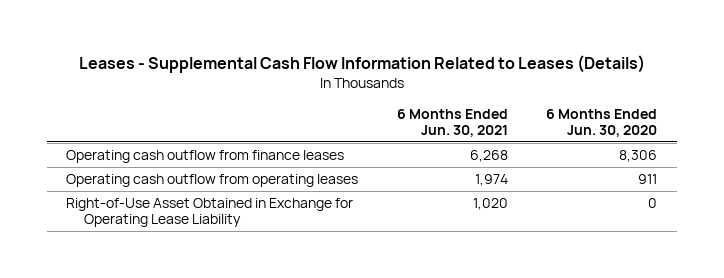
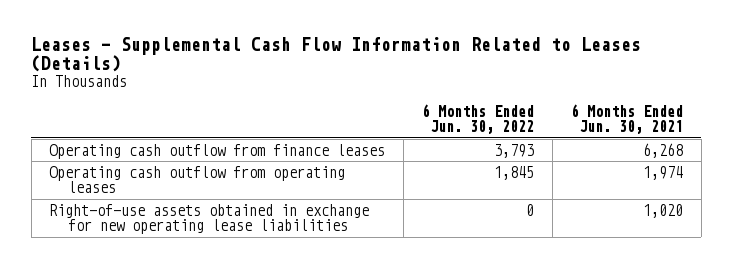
- | 6 Months Ended Jun. 30, 2021 | 6 Months Ended Jun. 30, 2020
+ | 6 Months Ended Jun. 30, 2022 | 6 Months Ended Jun. 30, 2021
- Right-of-Use Asset Obtained in Exchange for Operating Lease Liability | 1,020 | 0
+ Right-of-use assets obtained in exchange for new operating lease liabilities | 0 | 1,020

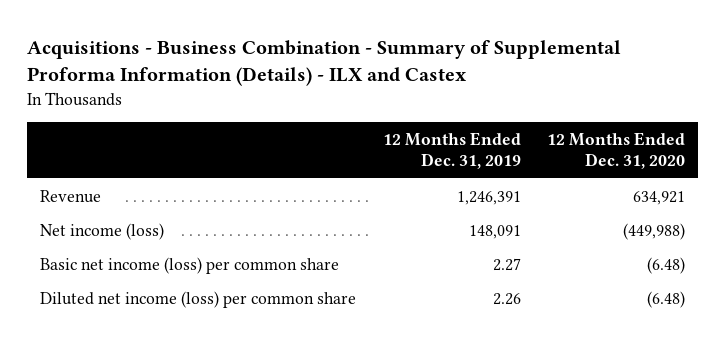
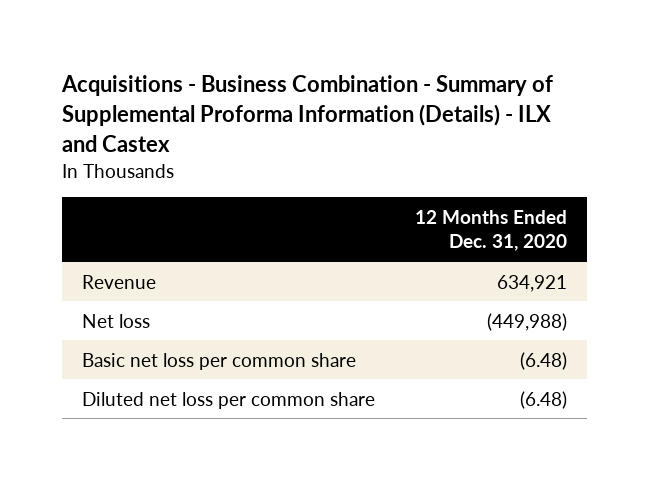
- | 12 Months Ended Dec. 31, 2019 | 12 Months Ended Dec. 31, 2020
+ | 12 Months Ended Dec. 31, 2020
- Net income (loss) | 148,091 | (449,988)
- Basic net income (loss) per common share | 2.27 | (6.48)
- Diluted net income (loss) per common share | 2.26 | (6.48)
+ Net loss | (449,988)
+ Basic net loss per common share | (6.48)
+ Diluted net loss per common share | (6.48)

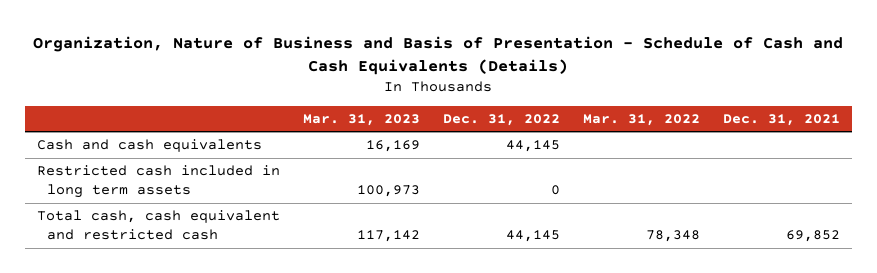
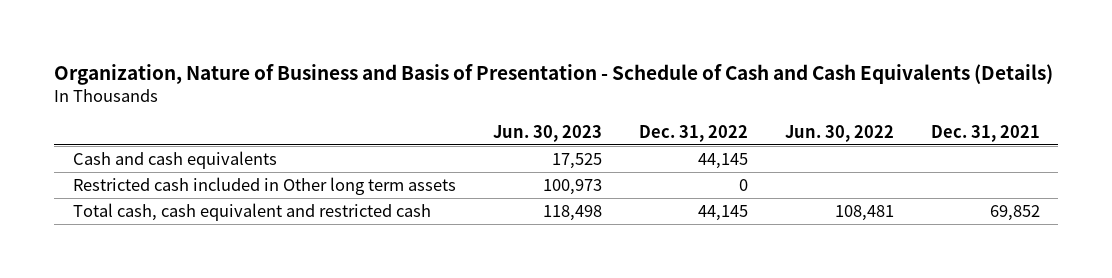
- | Mar. 31, 2023 | Dec. 31, 2022 | Mar. 31, 2022 | Dec. 31, 2021
+ | Jun. 30, 2023 | Dec. 31, 2022 | Jun. 30, 2022 | Dec. 31, 2021
- Restricted cash included in long term assets | 100,973 | 0 | |
+ Restricted cash included in Other long term assets | 100,973 | 0 | |

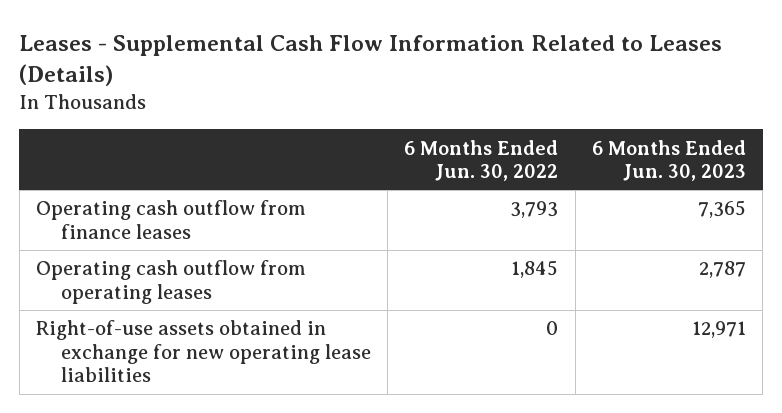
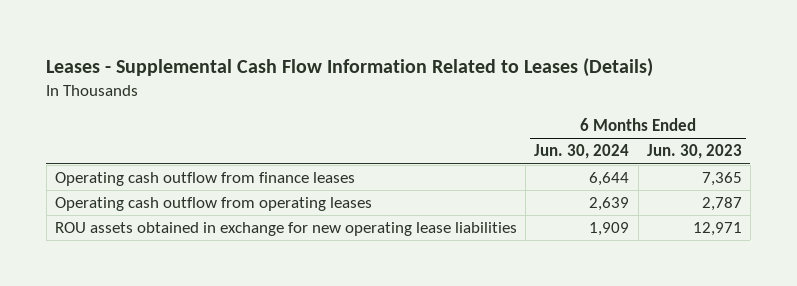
- | 6 Months Ended Jun. 30, 2022 | 6 Months Ended Jun. 30, 2023
+ | 6 Months Ended Jun. 30, 2024 | 6 Months Ended Jun. 30, 2023
- Right-of-use assets obtained in exchange for new operating lease liabilities | 0 | 12,971
+ ROU assets obtained in exchange for new operating lease liabilities | 1,909 | 12,971

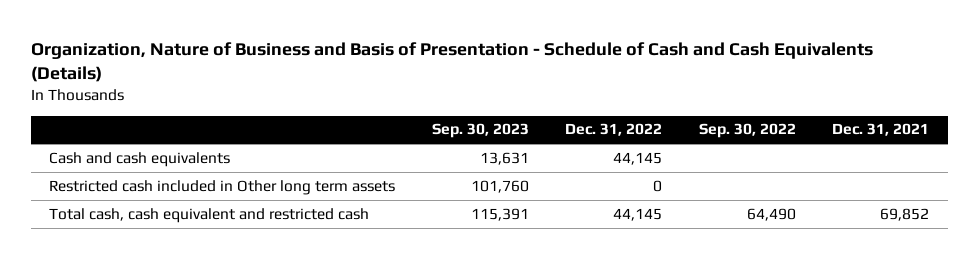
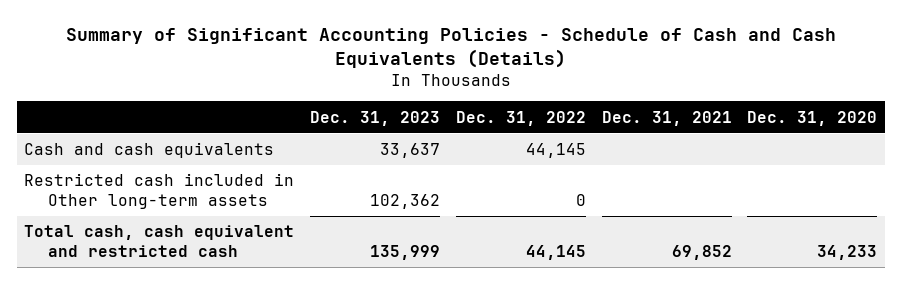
- Organization, Nature of Business and Basis of Presentation - Schedule of Cash and Cash Equivalents (Details)
+ Summary of Significant Accounting Policies - Schedule of Cash and Cash Equivalents (Details)
- | Sep. 30, 2023 | Dec. 31, 2022 | Sep. 30, 2022 | Dec. 31, 2021
+ | Dec. 31, 2023 | Dec. 31, 2022 | Dec. 31, 2021 | Dec. 31, 2020
- Restricted cash included in Other long term assets | 101,760 | 0 | |
+ Restricted cash included in Other long-term assets | 102,362 | 0 | |

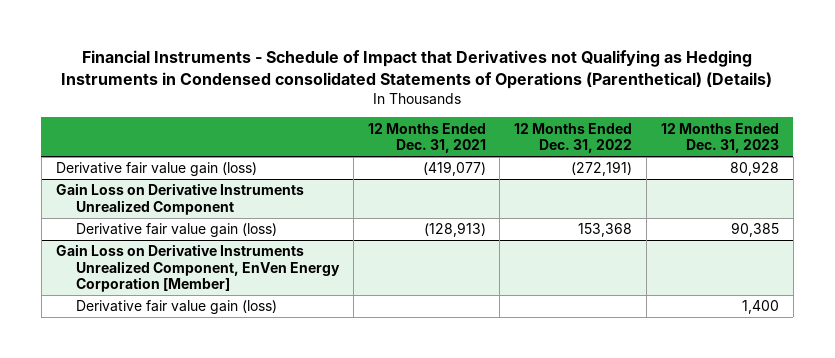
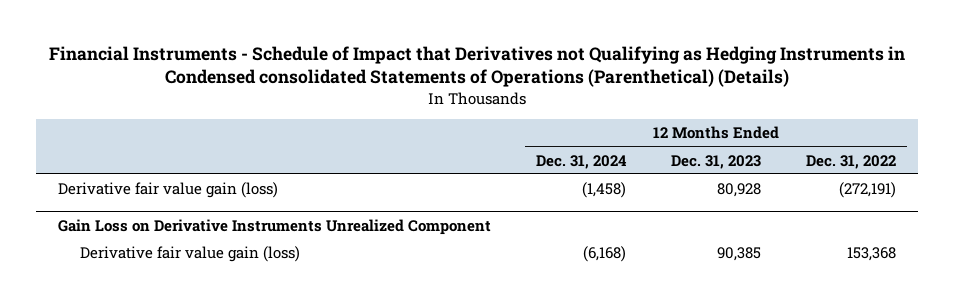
- | 12 Months Ended Dec. 31, 2021 | 12 Months Ended Dec. 31, 2022 | 12 Months Ended Dec. 31, 2023
+ | 12 Months Ended Dec. 31, 2024 | 12 Months Ended Dec. 31, 2023 | 12 Months Ended Dec. 31, 2022
- Gain Loss on Derivative Instruments Unrealized Component, EnVen Energy Corporation [Member]
- Derivative fair value gain (loss) | | | 1,400

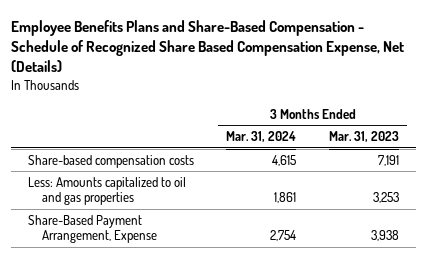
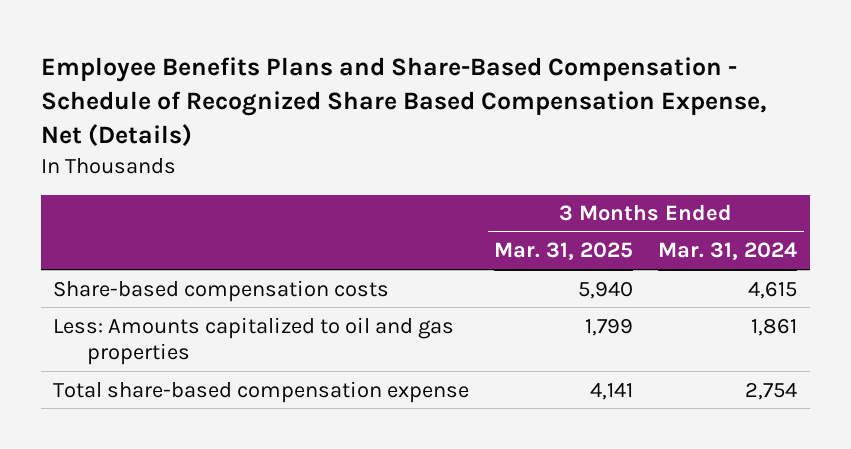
- | 3 Months Ended Mar. 31, 2024 | 3 Months Ended Mar. 31, 2023
+ | 3 Months Ended Mar. 31, 2025 | 3 Months Ended Mar. 31, 2024
- Share-Based Payment Arrangement, Expense | 2,754 | 3,938
+ Total share-based compensation expense | 4,141 | 2,754

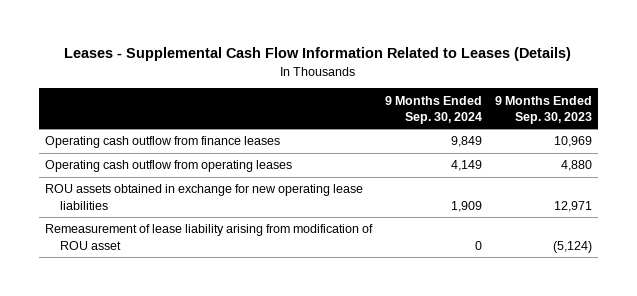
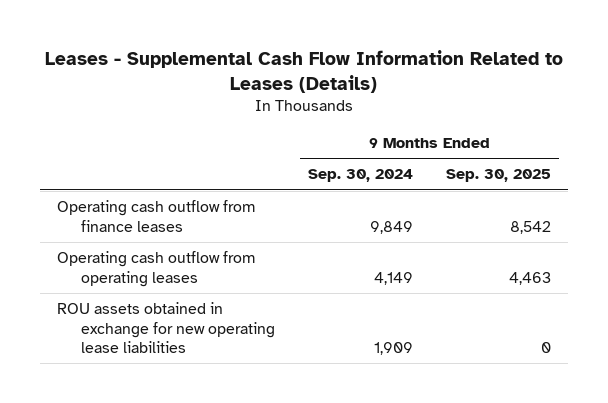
- | 9 Months Ended Sep. 30, 2024 | 9 Months Ended Sep. 30, 2023
+ | 9 Months Ended Sep. 30, 2024 | 9 Months Ended Sep. 30, 2025
- Remeasurement of lease liability arising from modification of ROU asset | 0 | (5,124)

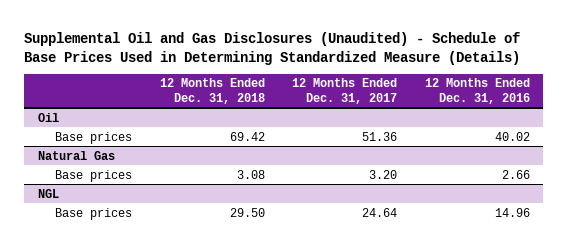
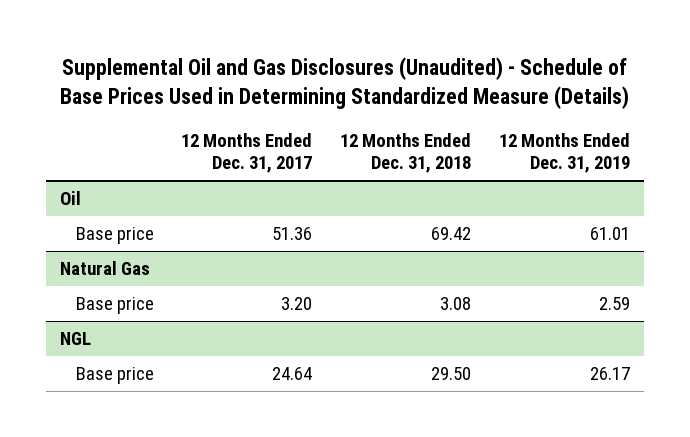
- | 12 Months Ended Dec. 31, 2018 | 12 Months Ended Dec. 31, 2017 | 12 Months Ended Dec. 31, 2016
+ | 12 Months Ended Dec. 31, 2017 | 12 Months Ended Dec. 31, 2018 | 12 Months Ended Dec. 31, 2019
@ Oil
- Base prices | 69.42 | 51.36 | 40.02
+ Base price | 51.36 | 69.42 | 61.01
@ Natural Gas
- Base prices | 3.08 | 3.20 | 2.66
+ Base price | 3.20 | 3.08 | 2.59
@ NGL
- Base prices | 29.50 | 24.64 | 14.96
+ Base price | 24.64 | 29.50 | 26.17

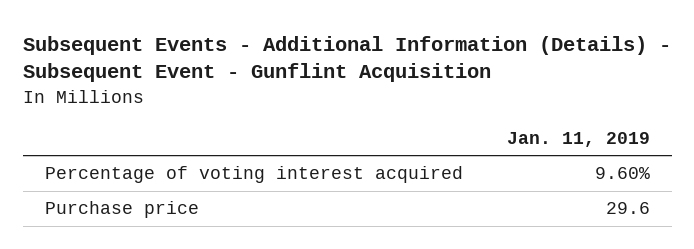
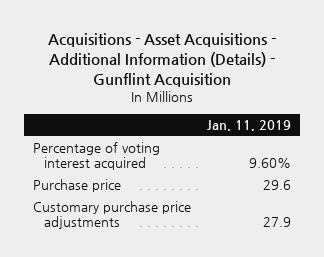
- Subsequent Events - Additional Information (Details) - Subsequent Event - Gunflint Acquisition
+ Acquisitions - Asset Acquisitions - Additional Information (Details) - Gunflint Acquisition
+ Customary purchase price adjustments | 27.9

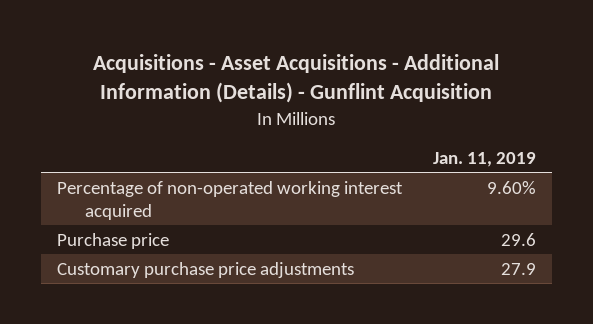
- Percentage of voting interest acquired | 9.60%
+ Percentage of non-operated working interest acquired | 9.60%

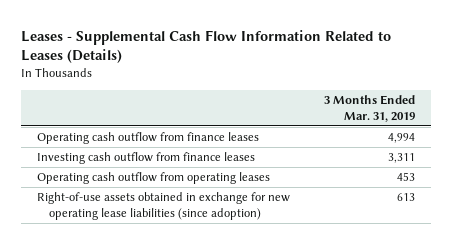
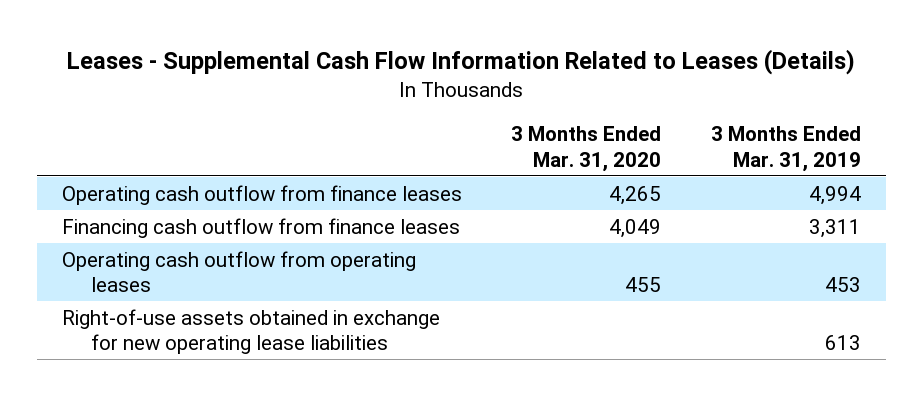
- | 3 Months Ended Mar. 31, 2019
+ | 3 Months Ended Mar. 31, 2020 | 3 Months Ended Mar. 31, 2019
- Investing cash outflow from finance leases | 3,311
+ Financing cash outflow from finance leases | 4,049 | 3,311
- Right-of-use assets obtained in exchange for new operating lease liabilities (since adoption) | 613
+ Right-of-use assets obtained in exchange for new operating lease liabilities | | 613

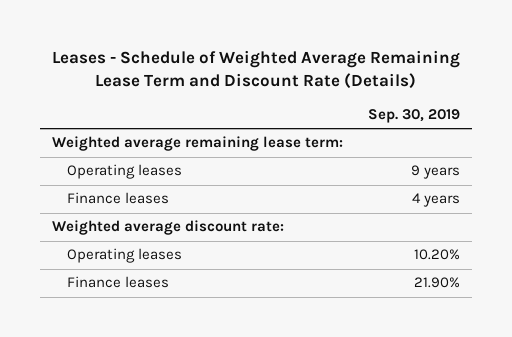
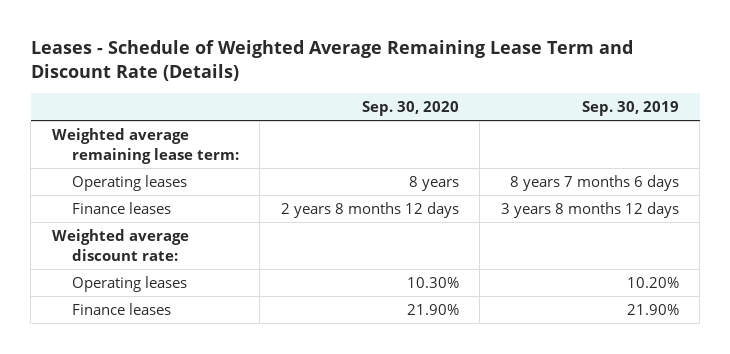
- | Sep. 30, 2019
+ | Sep. 30, 2020 | Sep. 30, 2019
- Operating leases | 9 years
- Finance leases | 4 years
+ Operating leases | 8 years | 8 years 7 months 6 days
+ Finance leases | 2 years 8 months 12 days | 3 years 8 months 12 days

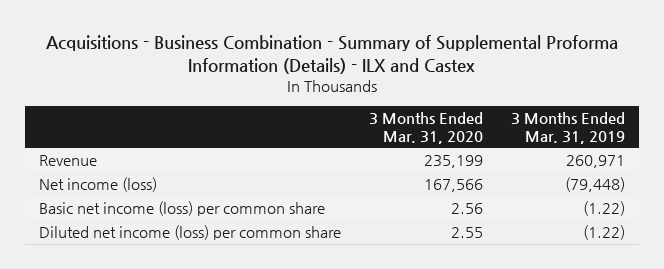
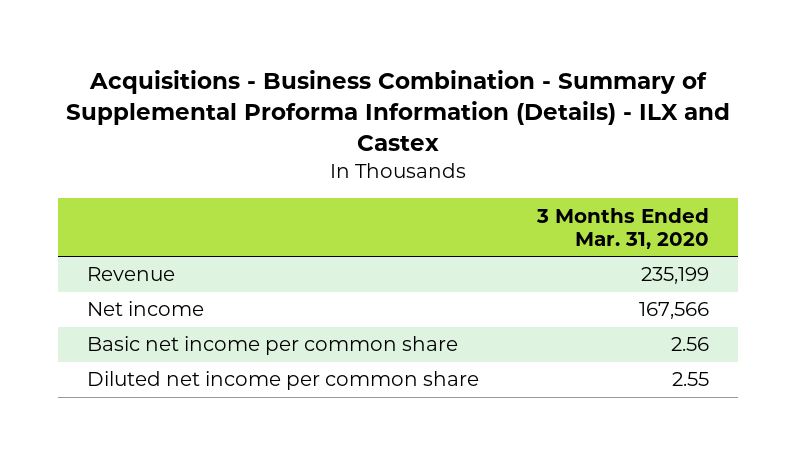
- | 3 Months Ended Mar. 31, 2020 | 3 Months Ended Mar. 31, 2019
+ | 3 Months Ended Mar. 31, 2020
- Net income (loss) | 167,566 | (79,448)
- Basic net income (loss) per common share | 2.56 | (1.22)
- Diluted net income (loss) per common share | 2.55 | (1.22)
+ Net income | 167,566
+ Basic net income per common share | 2.56
+ Diluted net income per common share | 2.55

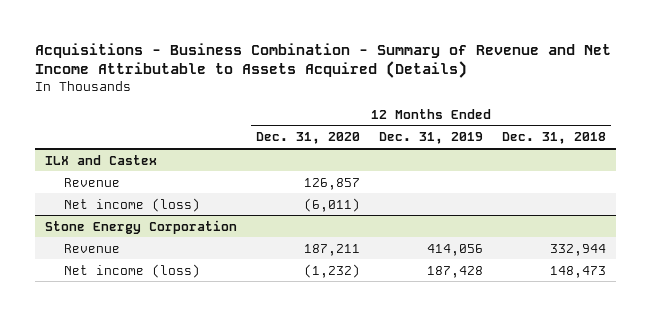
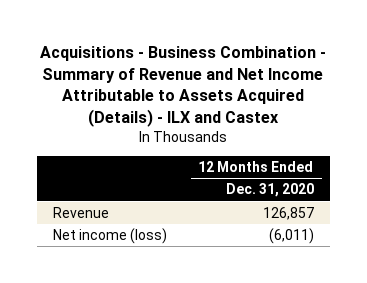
- Acquisitions - Business Combination - Summary of Revenue and Net Income Attributable to Assets Acquired (Details)
+ Acquisitions - Business Combination - Summary of Revenue and Net Income Attributable to Assets Acquired (Details) - ILX and Castex
- | 12 Months Ended Dec. 31, 2020 | 12 Months Ended Dec. 31, 2019 | 12 Months Ended Dec. 31, 2018
+ | 12 Months Ended Dec. 31, 2020
- ILX and Castex
- Stone Energy Corporation
- Revenue | 187,211 | 414,056 | 332,944
- Net income (loss) | (1,232) | 187,428 | 148,473

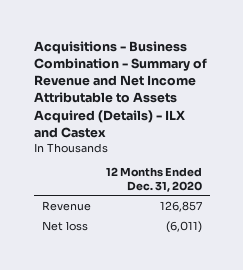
- Net income (loss) | (6,011)
+ Net loss | (6,011)

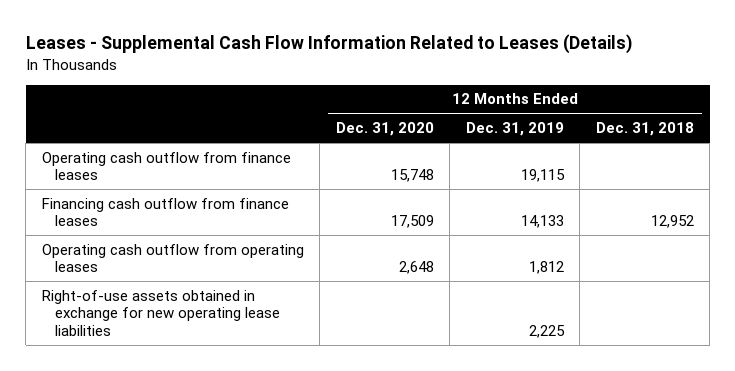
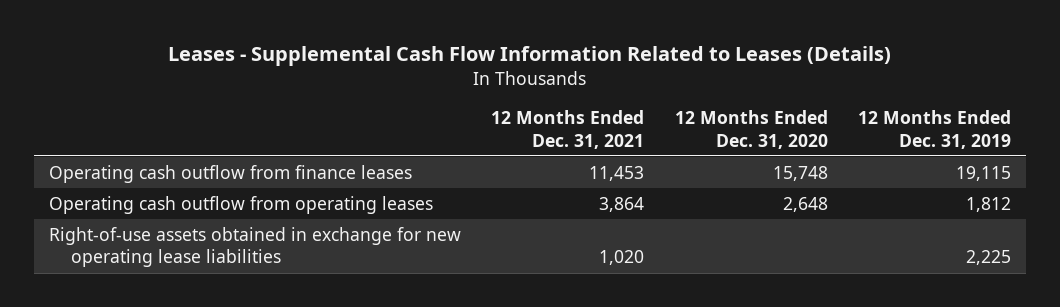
- | 12 Months Ended Dec. 31, 2020 | 12 Months Ended Dec. 31, 2019 | 12 Months Ended Dec. 31, 2018
+ | 12 Months Ended Dec. 31, 2021 | 12 Months Ended Dec. 31, 2020 | 12 Months Ended Dec. 31, 2019
- Financing cash outflow from finance leases | 17,509 | 14,133 | 12,952

